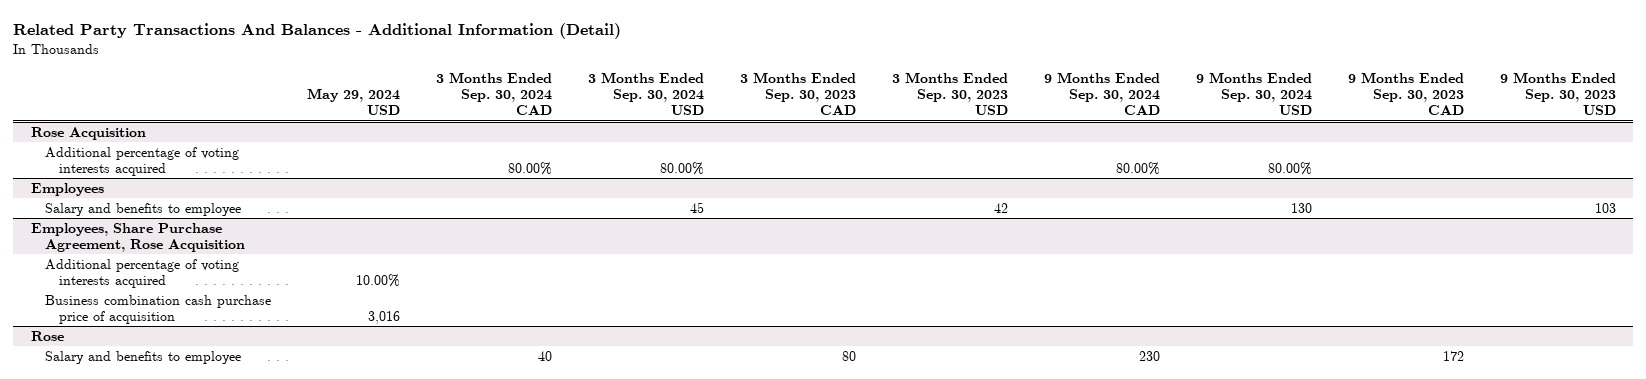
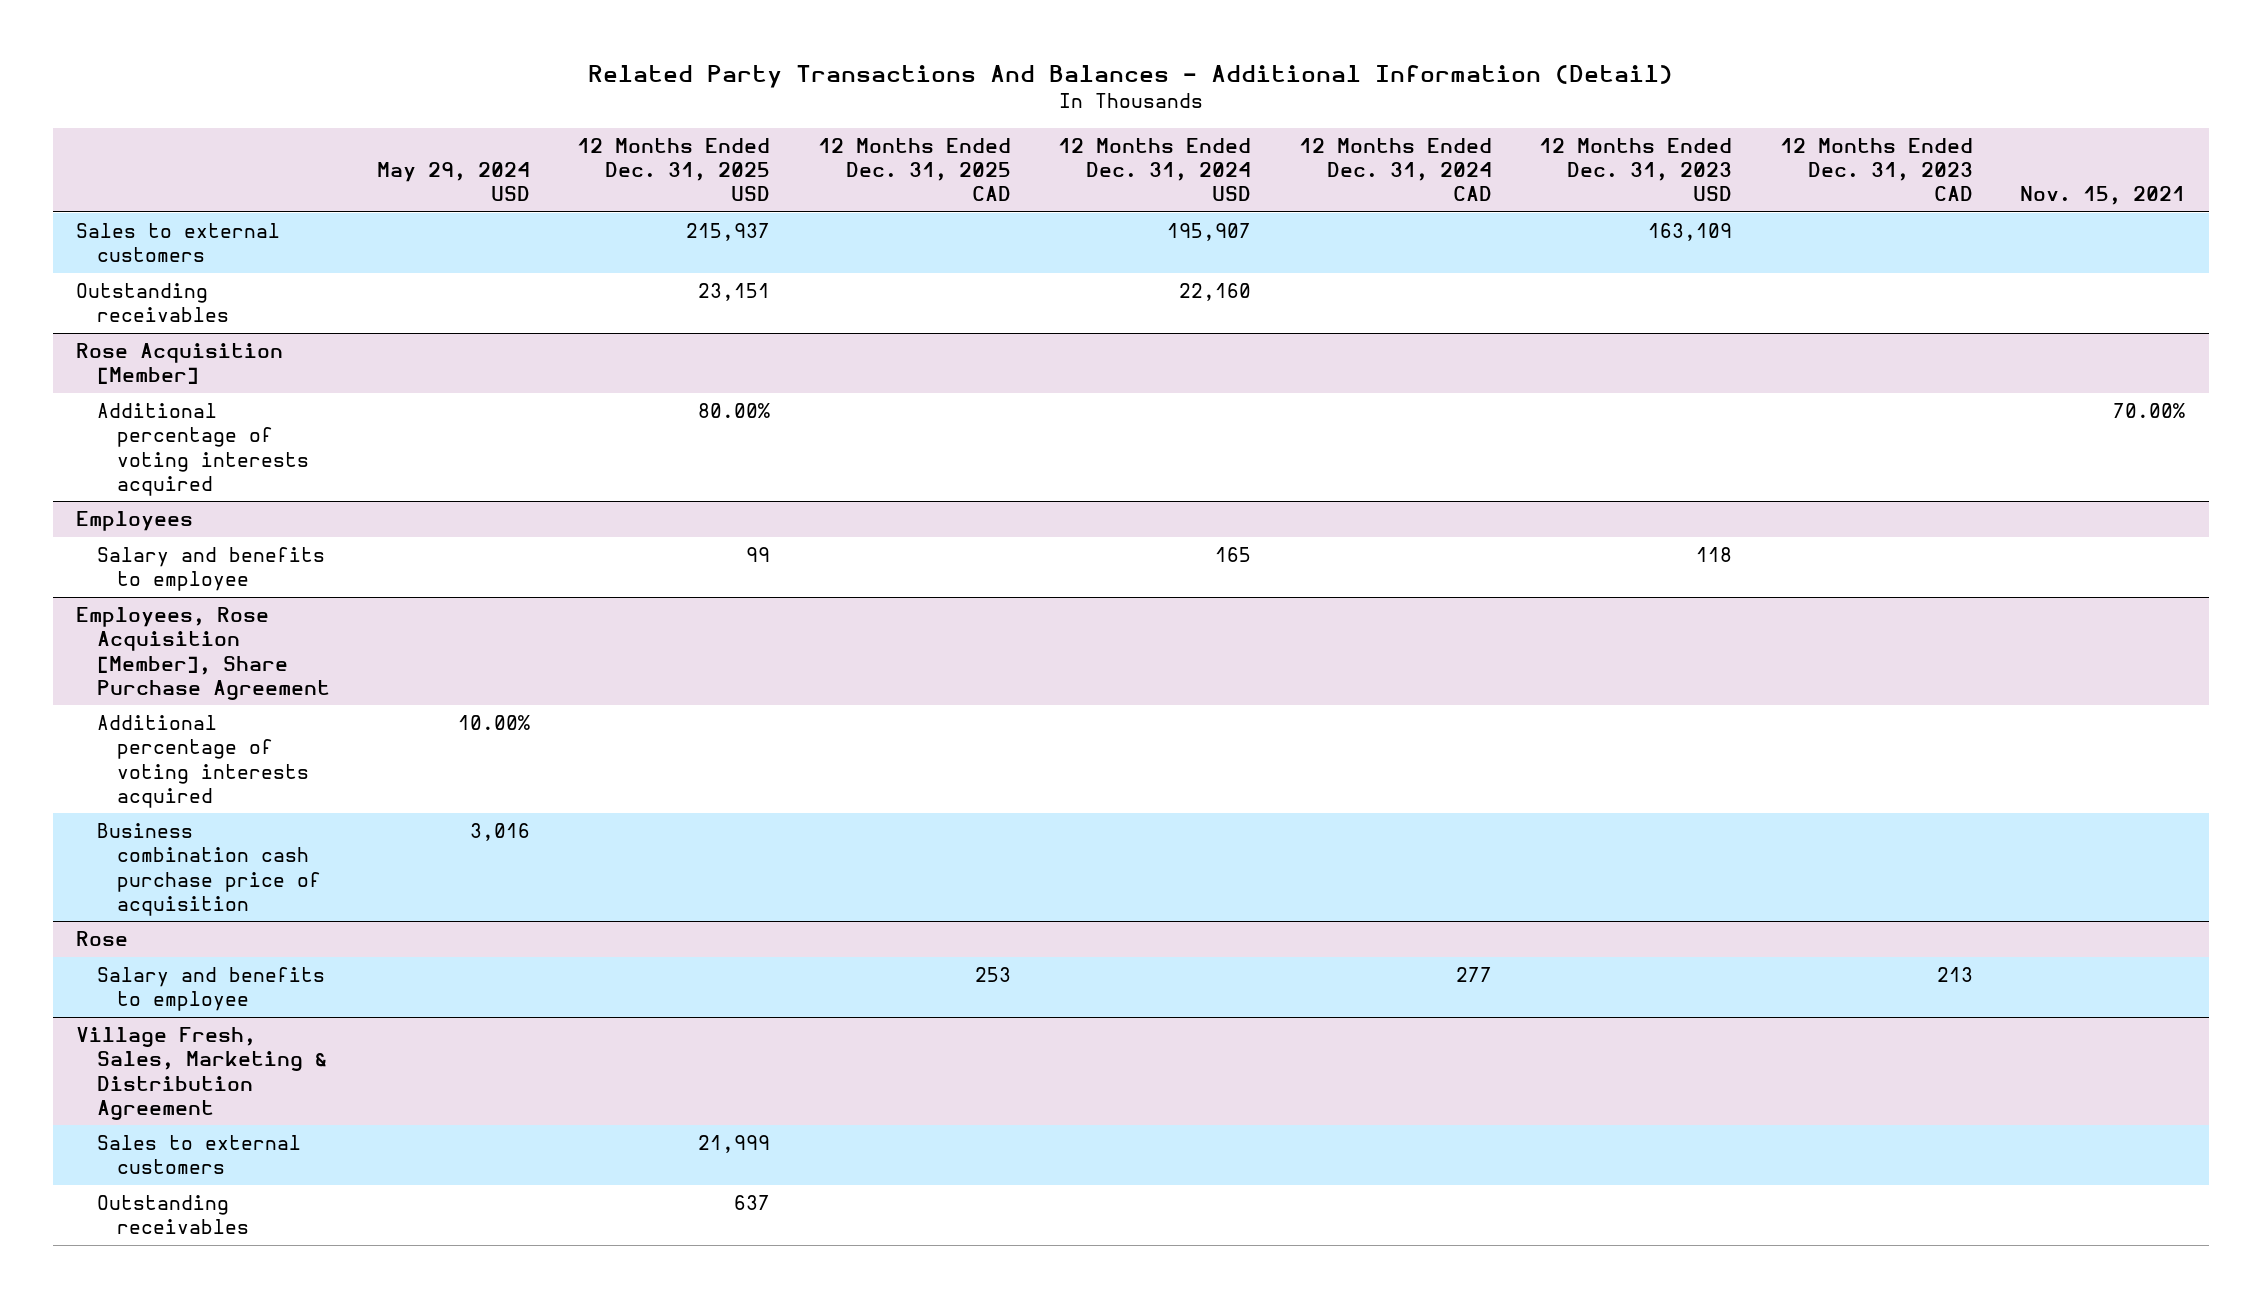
- | May 29, 2024 USD | 3 Months Ended Sep. 30, 2024 CAD | 3 Months Ended Sep. 30, 2024 USD | 3 Months Ended Sep. 30, 2023 CAD | 3 Months Ended Sep. 30, 2023 USD | 9 Months Ended Sep. 30, 2024 CAD | 9 Months Ended Sep. 30, 2024 USD | 9 Months Ended Sep. 30, 2023 CAD | 9 Months Ended Sep. 30, 2023 USD
+ | May 29, 2024 USD | 12 Months Ended Dec. 31, 2025 USD | 12 Months Ended Dec. 31, 2025 CAD | 12 Months Ended Dec. 31, 2024 USD | 12 Months Ended Dec. 31, 2024 CAD | 12 Months Ended Dec. 31, 2023 USD | 12 Months Ended Dec. 31, 2023 CAD | Nov. 15, 2021
- Rose Acquisition
+ Sales to external customers | | 215,937 | | 195,907 | | 163,109 | |
+ Outstanding receivables | | 23,151 | | 22,160 | | | |
+ Rose Acquisition [Member]
- Employees, Share Purchase Agreement, Rose Acquisition
+ Employees, Rose Acquisition [Member], Share Purchase Agreement
+ Village Fresh, Sales, Marketing & Distribution Agreement
+ Sales to external customers | | 21,999 | | | | | |
+ Outstanding receivables | | 637 | | | | | |

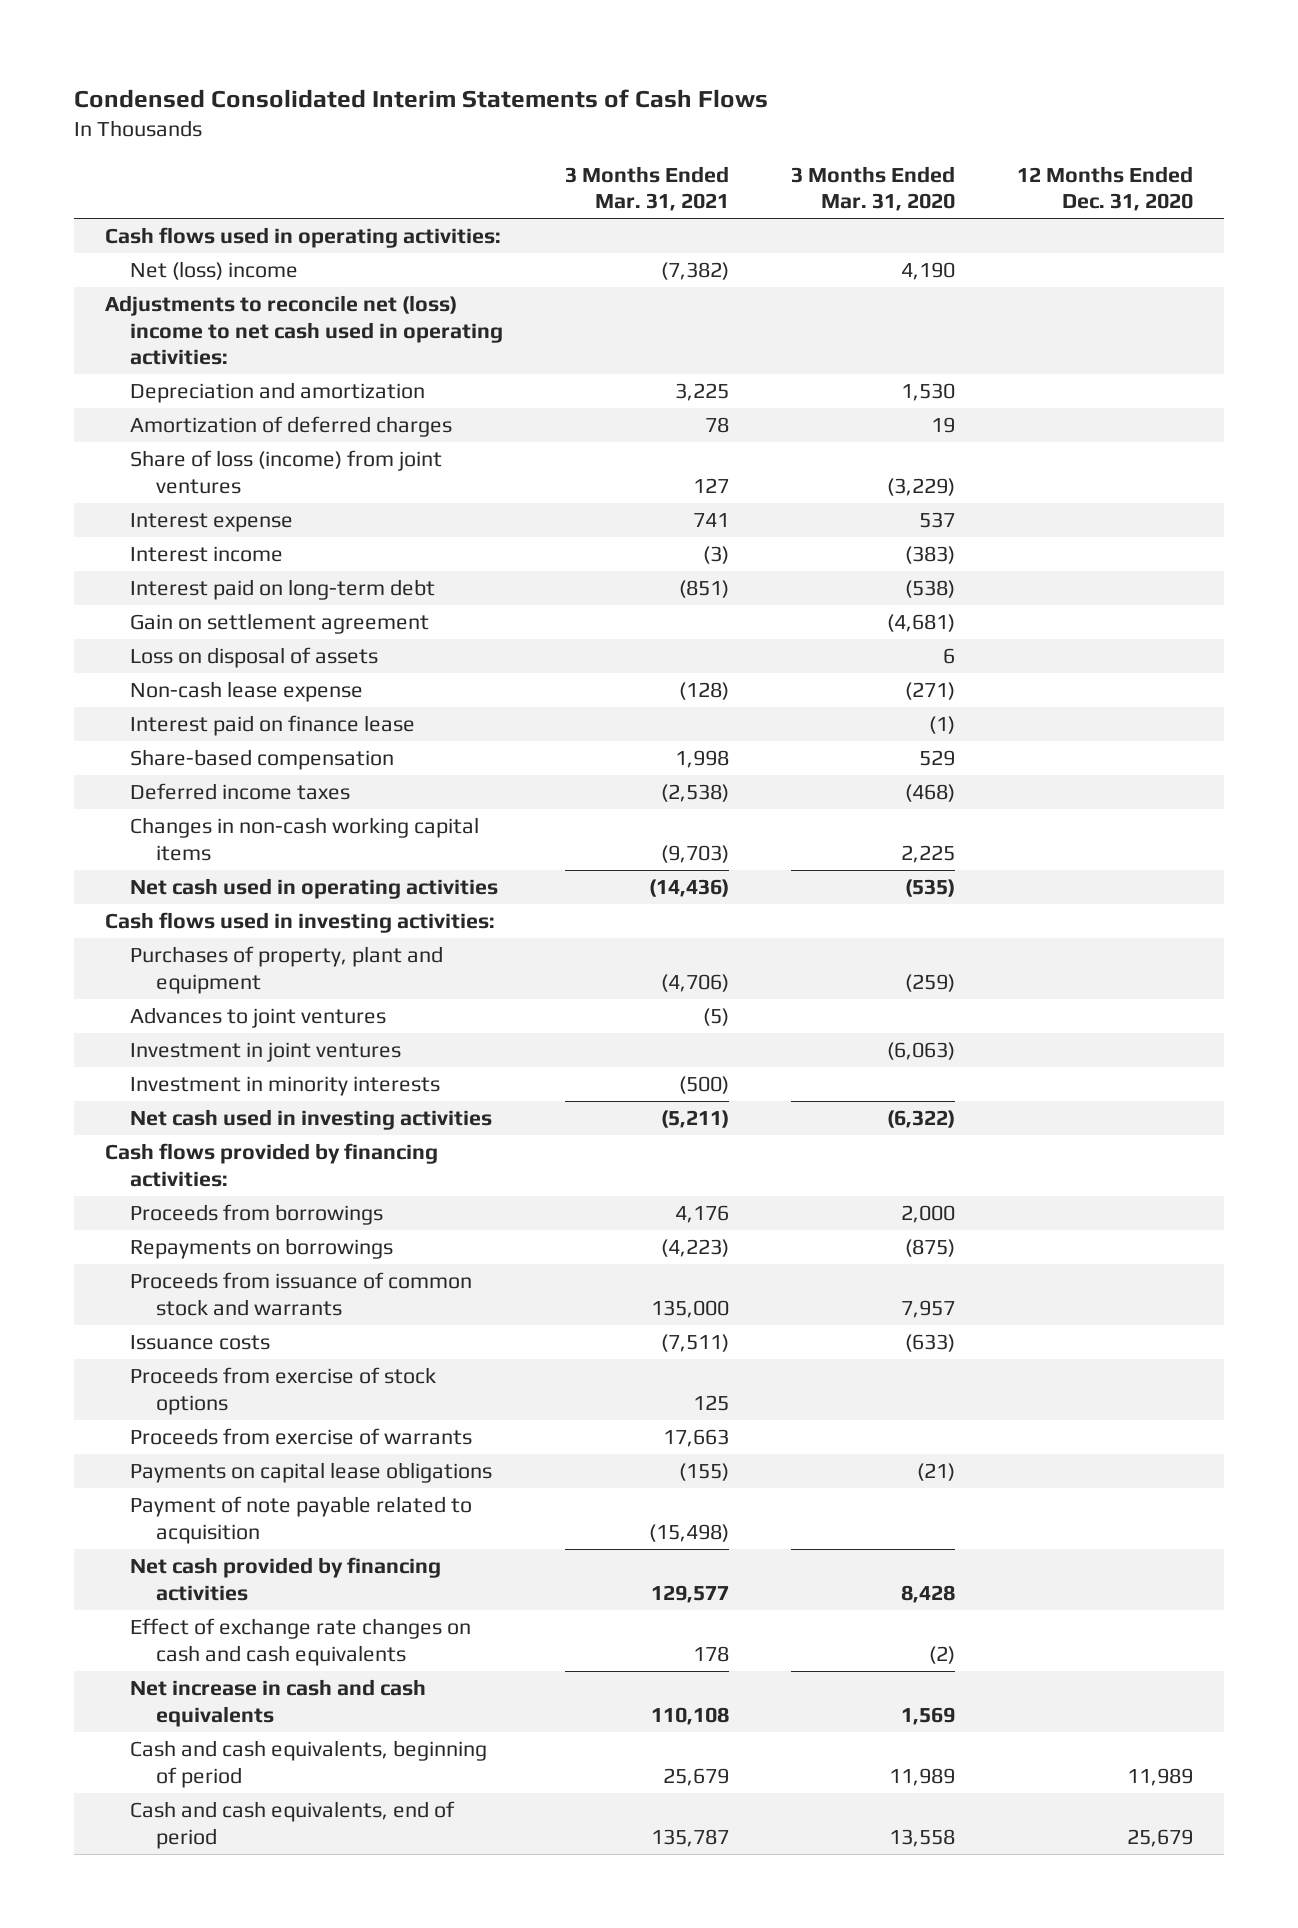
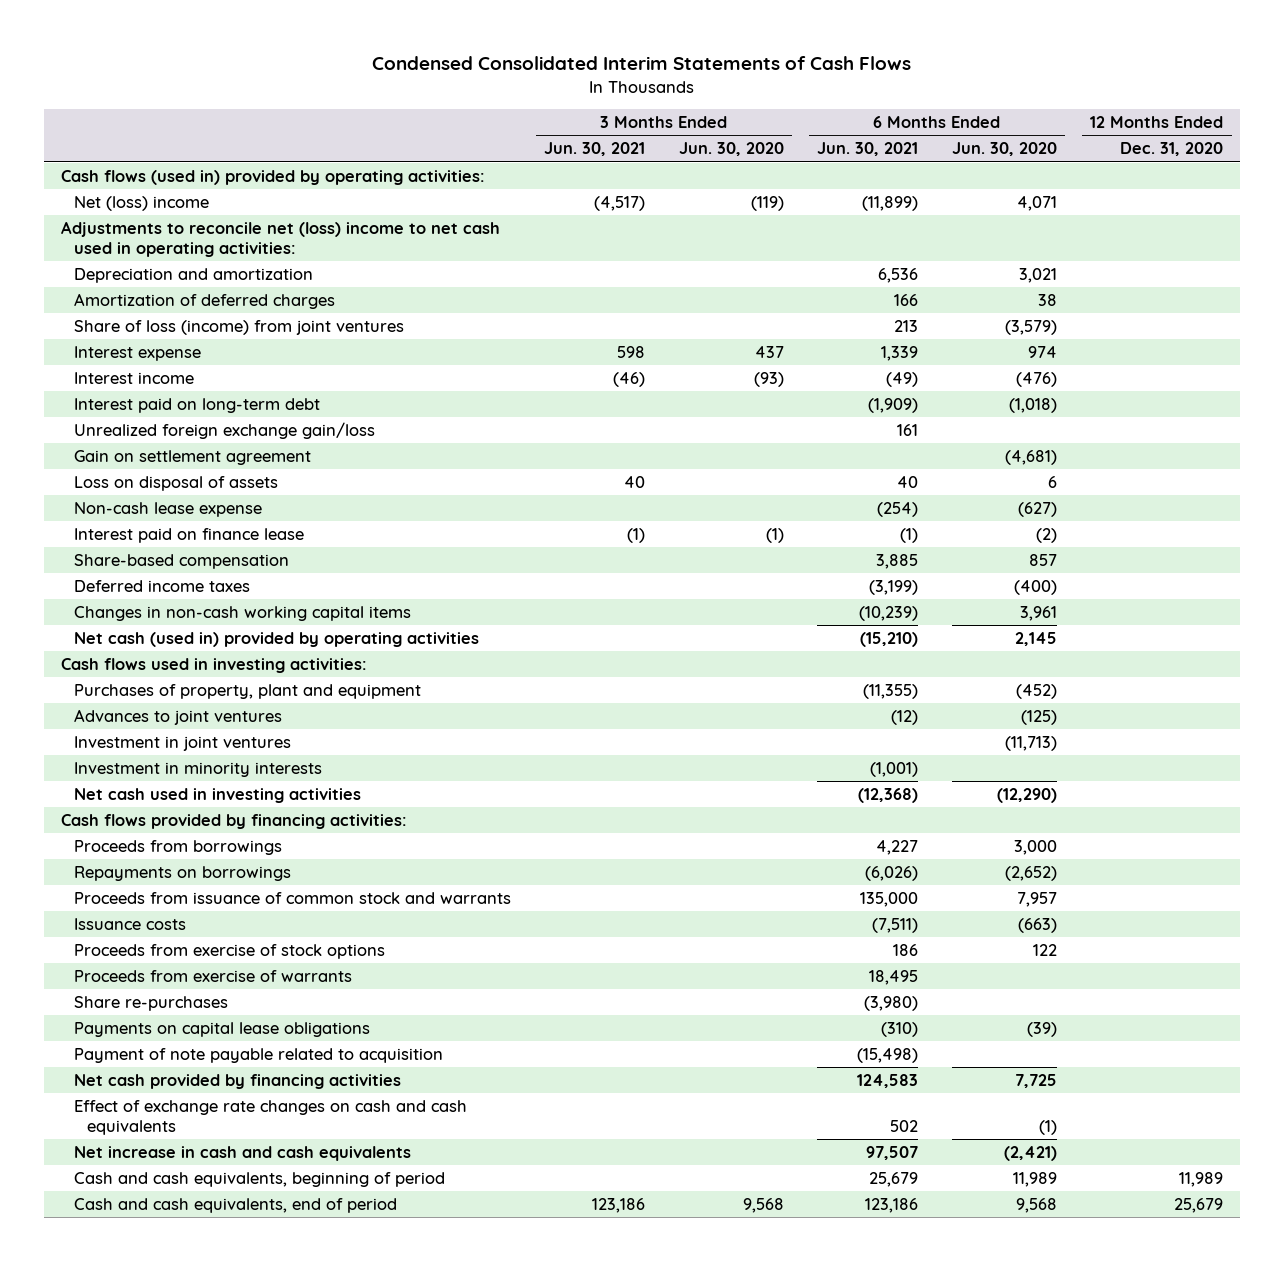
- | 3 Months Ended Mar. 31, 2021 | 3 Months Ended Mar. 31, 2020 | 12 Months Ended Dec. 31, 2020
+ | 3 Months Ended Jun. 30, 2021 | 3 Months Ended Jun. 30, 2020 | 6 Months Ended Jun. 30, 2021 | 6 Months Ended Jun. 30, 2020 | 12 Months Ended Dec. 31, 2020
- Cash flows used in operating activities:
+ Cash flows (used in) provided by operating activities:
+ Unrealized foreign exchange gain/loss | | | 161 | |
- Net cash used in operating activities | (14,436) | (535) |
+ Net cash (used in) provided by operating activities | | | (15,210) | 2,145 |
+ Share re-purchases | | | (3,980) | |

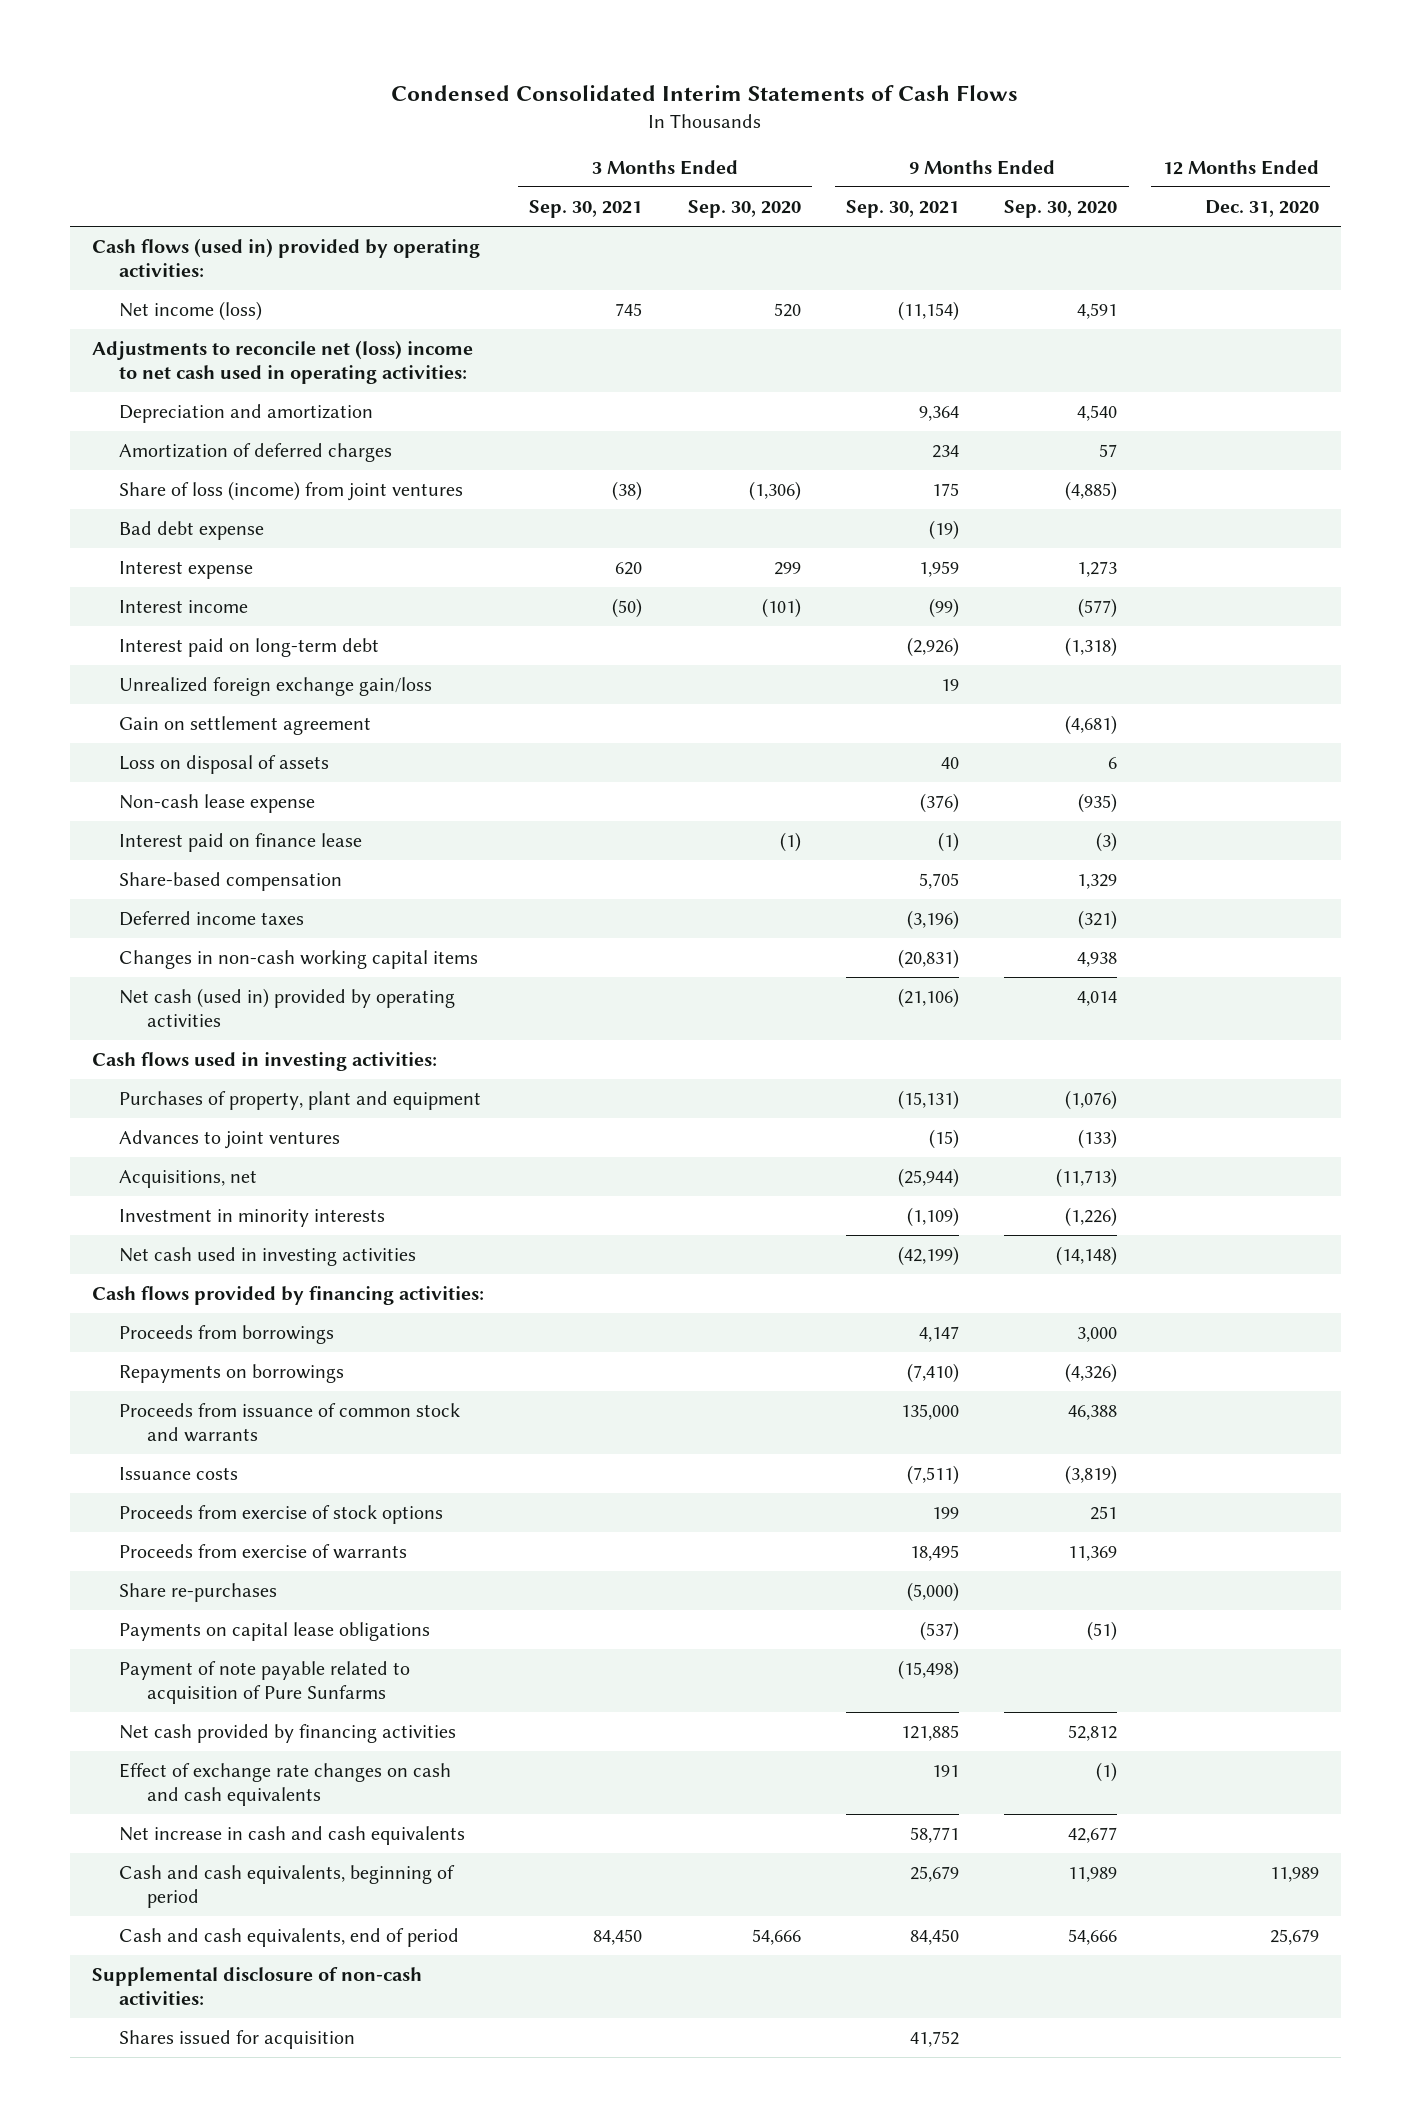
- | 3 Months Ended Jun. 30, 2021 | 3 Months Ended Jun. 30, 2020 | 6 Months Ended Jun. 30, 2021 | 6 Months Ended Jun. 30, 2020 | 12 Months Ended Dec. 31, 2020
+ | 3 Months Ended Sep. 30, 2021 | 3 Months Ended Sep. 30, 2020 | 9 Months Ended Sep. 30, 2021 | 9 Months Ended Sep. 30, 2020 | 12 Months Ended Dec. 31, 2020
- Net (loss) income | (4,517) | (119) | (11,899) | 4,071 |
+ Net income (loss) | 745 | 520 | (11,154) | 4,591 |
+ Bad debt expense | | | (19) | |
- Investment in joint ventures | | | | (11,713) |
+ Acquisitions, net | | | (25,944) | (11,713) |
- Payment of note payable related to acquisition | | | (15,498) | |
+ Payment of note payable related to acquisition of Pure Sunfarms | | | (15,498) | |
+ Supplemental disclosure of non-cash activities:
+ Shares issued for acquisition | | | 41,752 | |

